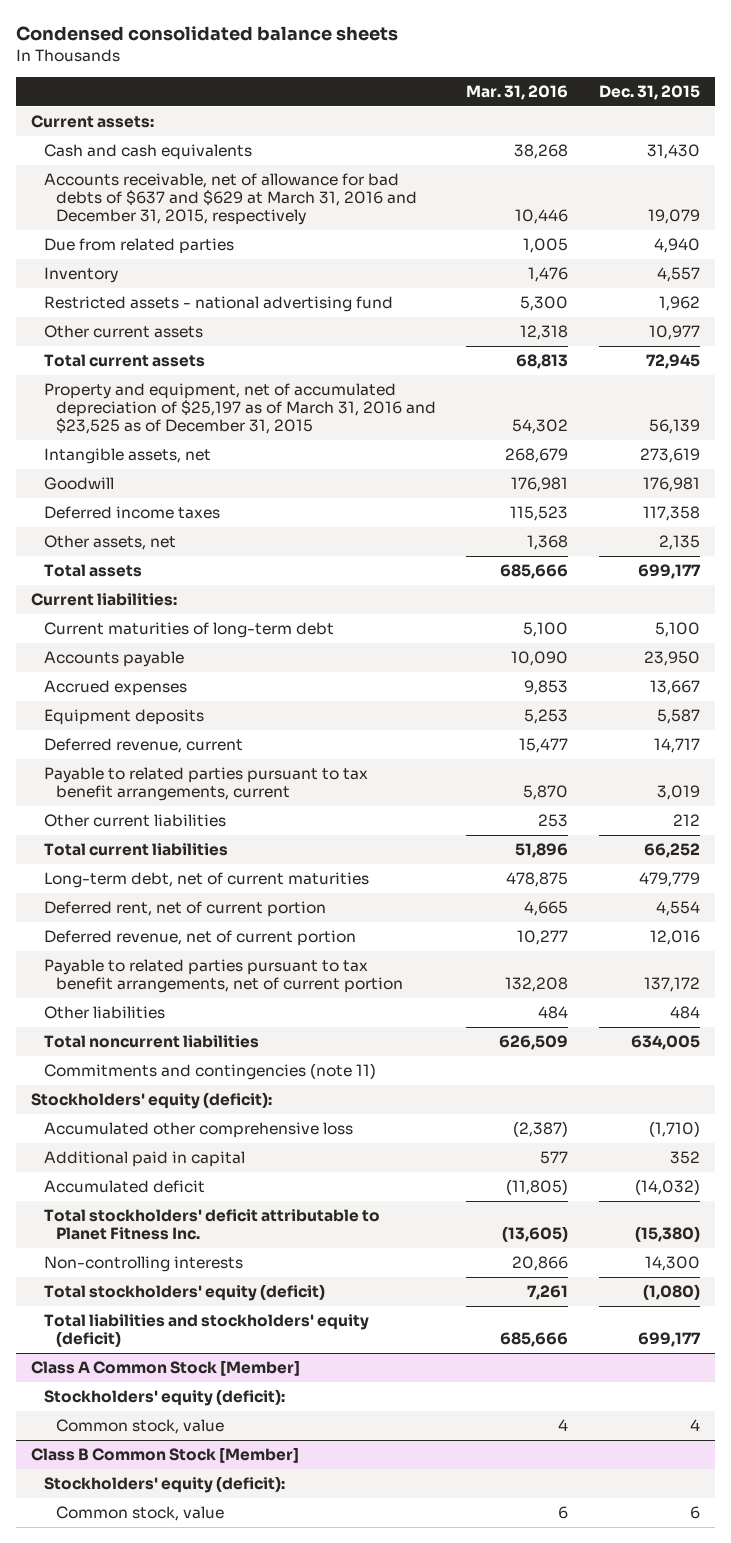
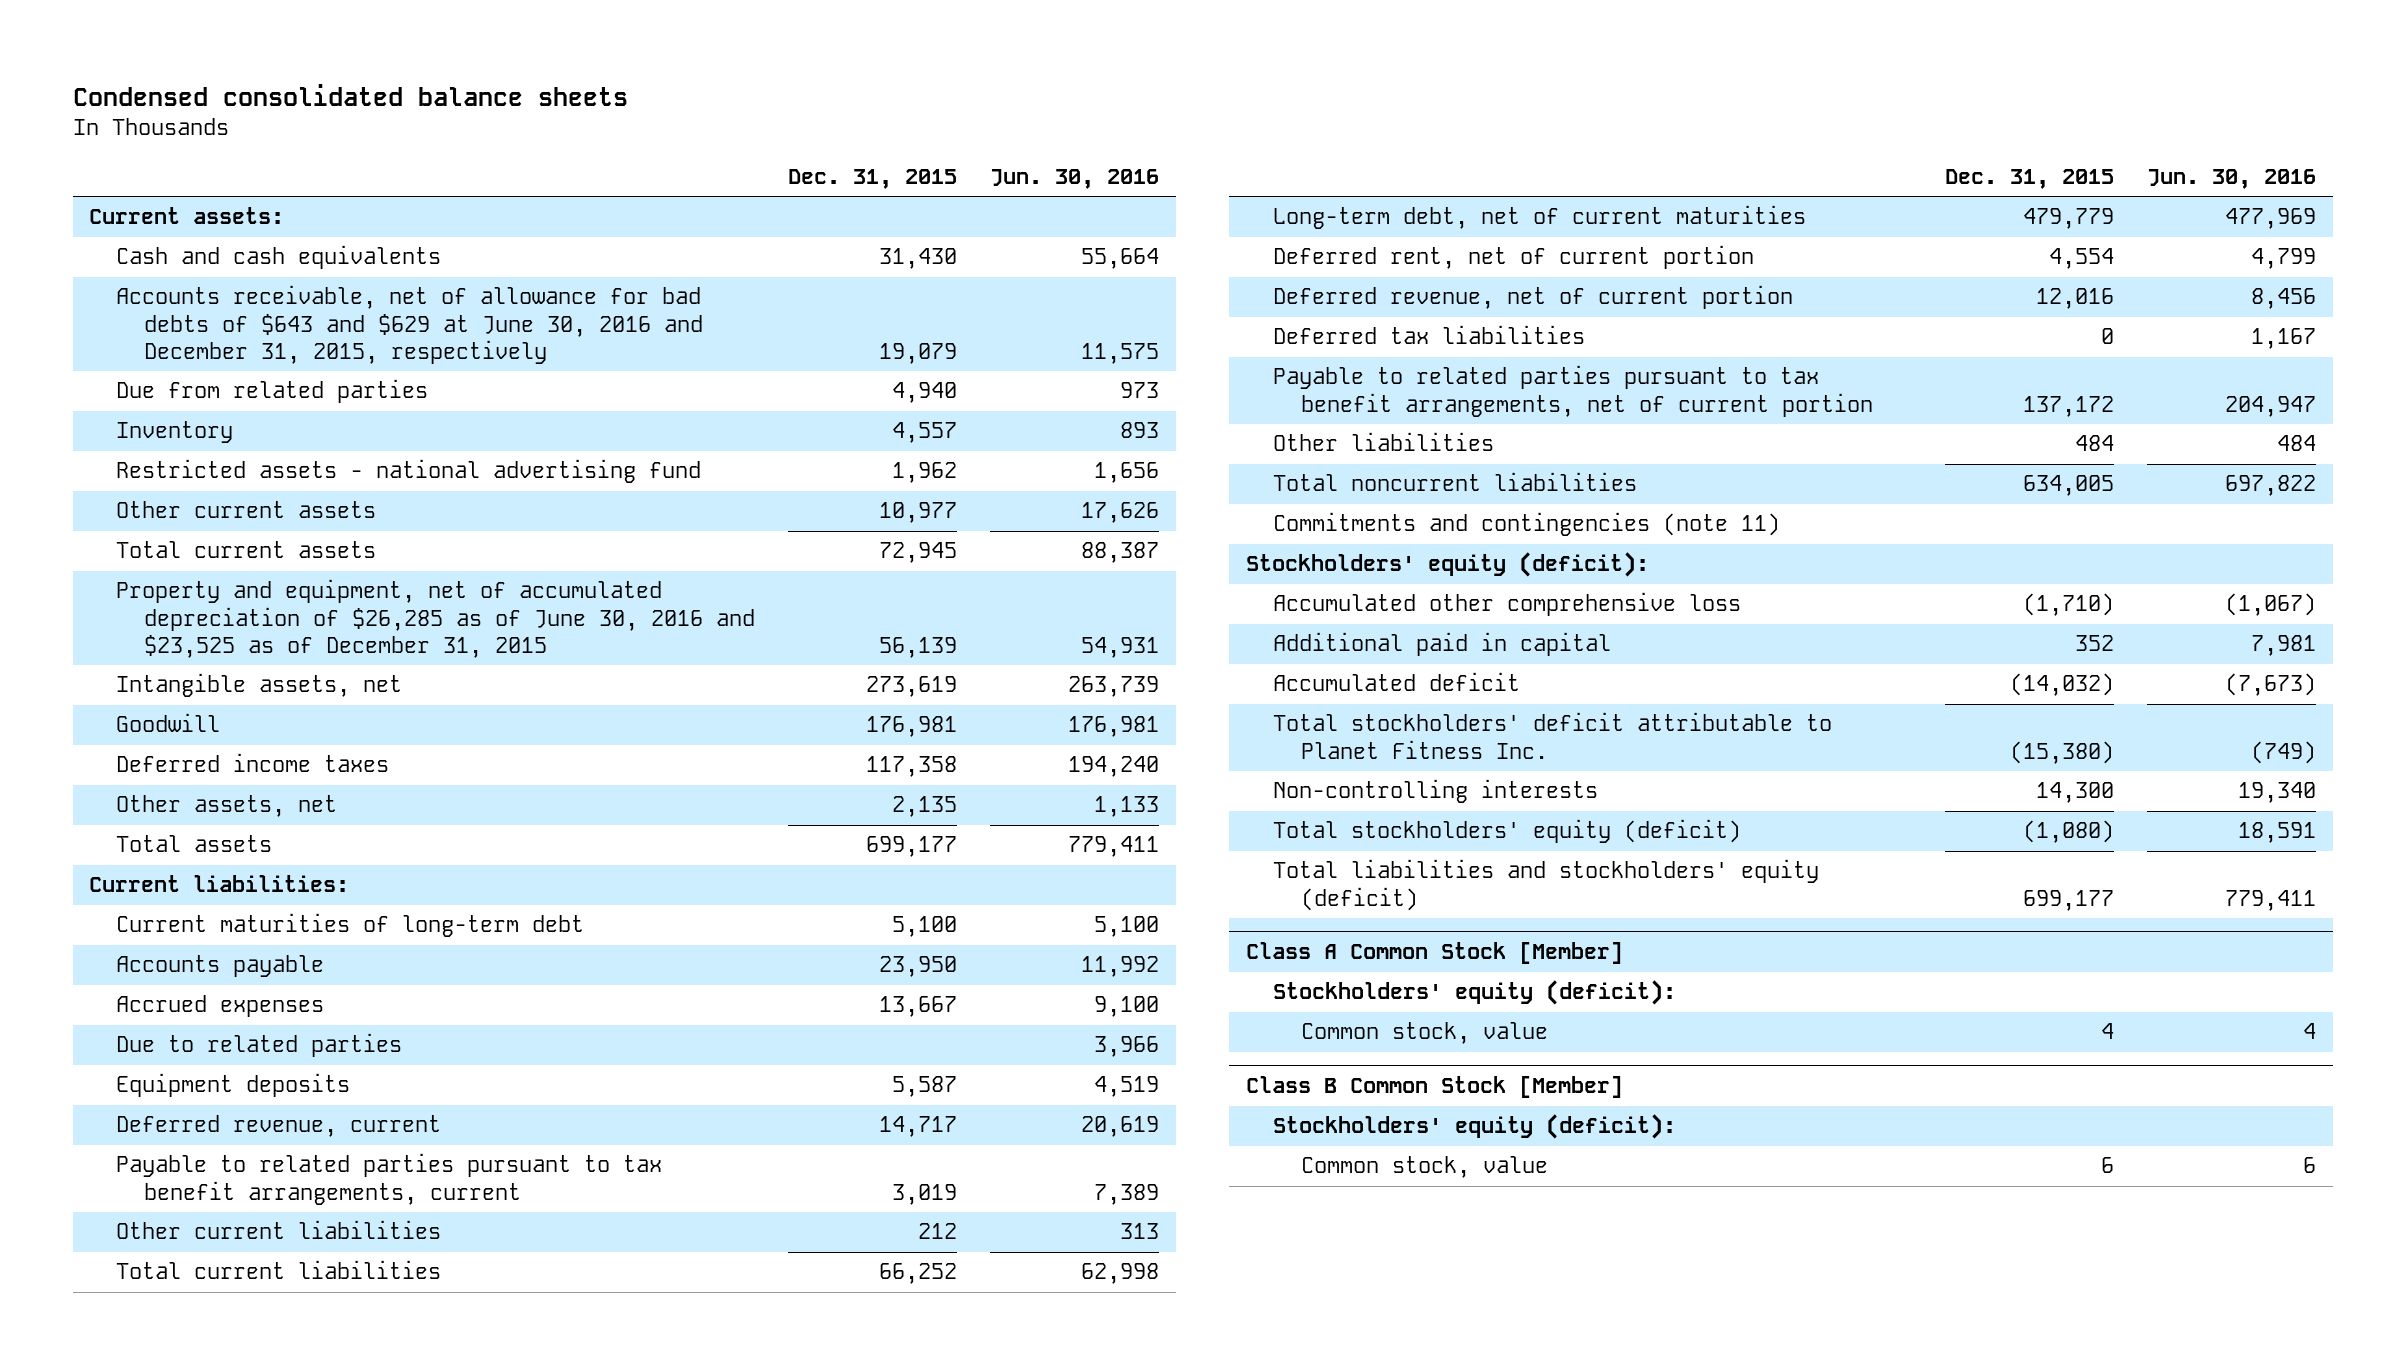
- | Mar. 31, 2016 | Dec. 31, 2015
+ | Dec. 31, 2015 | Jun. 30, 2016
- Accounts receivable, net of allowance for bad debts of $637 and $629 at March 31, 2016 and December 31, 2015, respectively | 10,446 | 19,079
+ Accounts receivable, net of allowance for bad debts of $643 and $629 at June 30, 2016 and December 31, 2015, respectively | 19,079 | 11,575
- Property and equipment, net of accumulated depreciation of $25,197 as of March 31, 2016 and $23,525 as of December 31, 2015 | 54,302 | 56,139
+ Property and equipment, net of accumulated depreciation of $26,285 as of June 30, 2016 and $23,525 as of December 31, 2015 | 56,139 | 54,931
+ Due to related parties | | 3,966
+ Deferred tax liabilities | 0 | 1,167

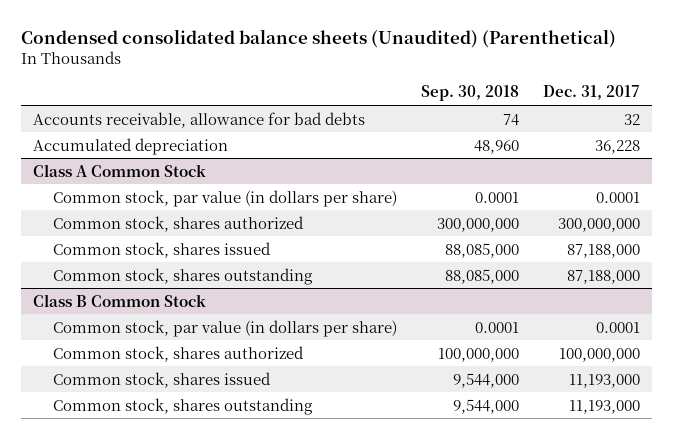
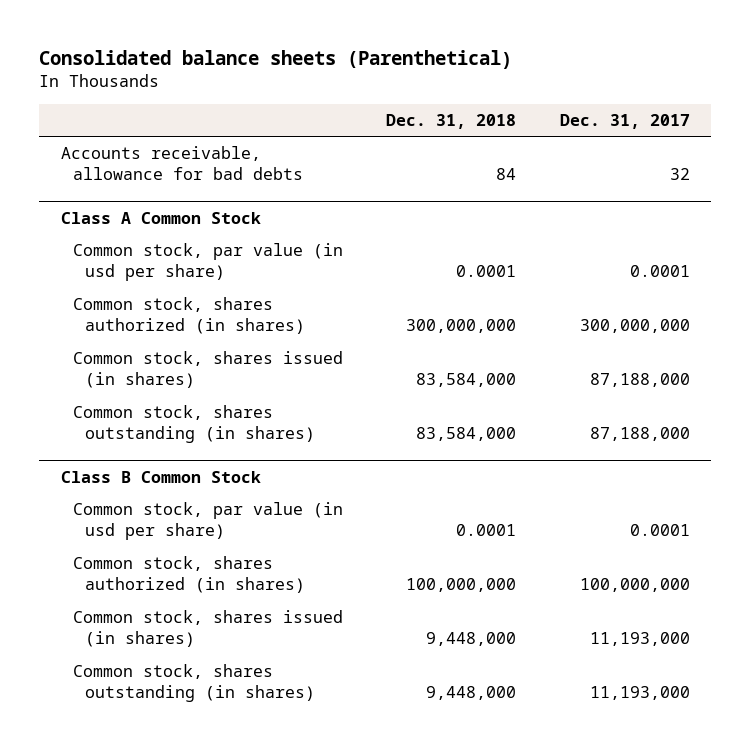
- Condensed consolidated balance sheets (Unaudited) (Parenthetical)
+ Consolidated balance sheets (Parenthetical)
- | Sep. 30, 2018 | Dec. 31, 2017
+ | Dec. 31, 2018 | Dec. 31, 2017
- Accumulated depreciation | 48,960 | 36,228
@ Class A Common Stock
- Common stock, par value (in dollars per share) | 0.0001 | 0.0001
- Common stock, shares authorized | 300,000,000 | 300,000,000
- Common stock, shares issued | 88,085,000 | 87,188,000
- Common stock, shares outstanding | 88,085,000 | 87,188,000
+ Common stock, par value (in usd per share) | 0.0001 | 0.0001
+ Common stock, shares authorized (in shares) | 300,000,000 | 300,000,000
+ Common stock, shares issued (in shares) | 83,584,000 | 87,188,000
+ Common stock, shares outstanding (in shares) | 83,584,000 | 87,188,000
@ Class B Common Stock
- Common stock, par value (in dollars per share) | 0.0001 | 0.0001
- Common stock, shares authorized | 100,000,000 | 100,000,000
- Common stock, shares issued | 9,544,000 | 11,193,000
- Common stock, shares outstanding | 9,544,000 | 11,193,000
+ Common stock, par value (in usd per share) | 0.0001 | 0.0001
+ Common stock, shares authorized (in shares) | 100,000,000 | 100,000,000
+ Common stock, shares issued (in shares) | 9,448,000 | 11,193,000
+ Common stock, shares outstanding (in shares) | 9,448,000 | 11,193,000

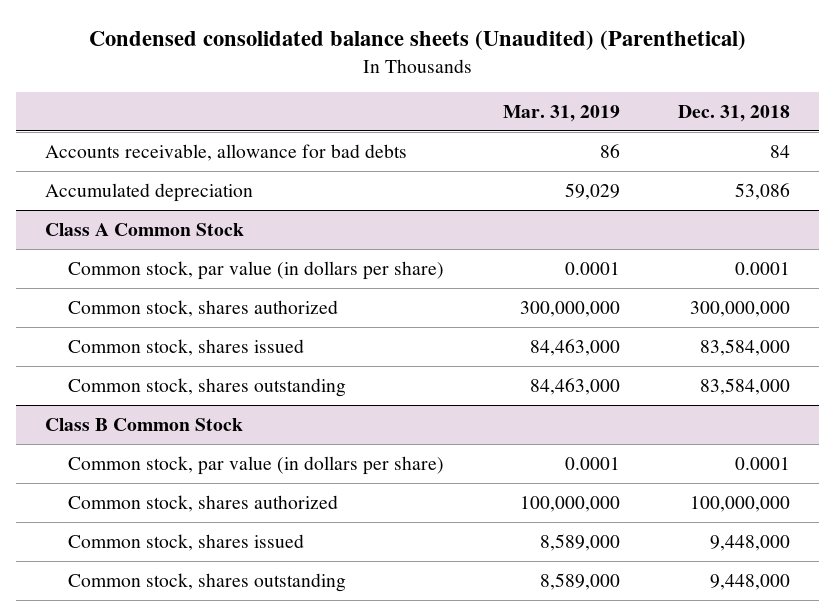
- Consolidated balance sheets (Parenthetical)
+ Condensed consolidated balance sheets (Unaudited) (Parenthetical)
- | Dec. 31, 2018 | Dec. 31, 2017
+ | Mar. 31, 2019 | Dec. 31, 2018
+ Accumulated depreciation | 59,029 | 53,086
@ Class A Common Stock
- Common stock, par value (in usd per share) | 0.0001 | 0.0001
- Common stock, shares authorized (in shares) | 300,000,000 | 300,000,000
- Common stock, shares issued (in shares) | 83,584,000 | 87,188,000
- Common stock, shares outstanding (in shares) | 83,584,000 | 87,188,000
+ Common stock, par value (in dollars per share) | 0.0001 | 0.0001
+ Common stock, shares authorized | 300,000,000 | 300,000,000
+ Common stock, shares issued | 84,463,000 | 83,584,000
+ Common stock, shares outstanding | 84,463,000 | 83,584,000
@ Class B Common Stock
- Common stock, par value (in usd per share) | 0.0001 | 0.0001
- Common stock, shares authorized (in shares) | 100,000,000 | 100,000,000
- Common stock, shares issued (in shares) | 9,448,000 | 11,193,000
- Common stock, shares outstanding (in shares) | 9,448,000 | 11,193,000
+ Common stock, par value (in dollars per share) | 0.0001 | 0.0001
+ Common stock, shares authorized | 100,000,000 | 100,000,000
+ Common stock, shares issued | 8,589,000 | 9,448,000
+ Common stock, shares outstanding | 8,589,000 | 9,448,000

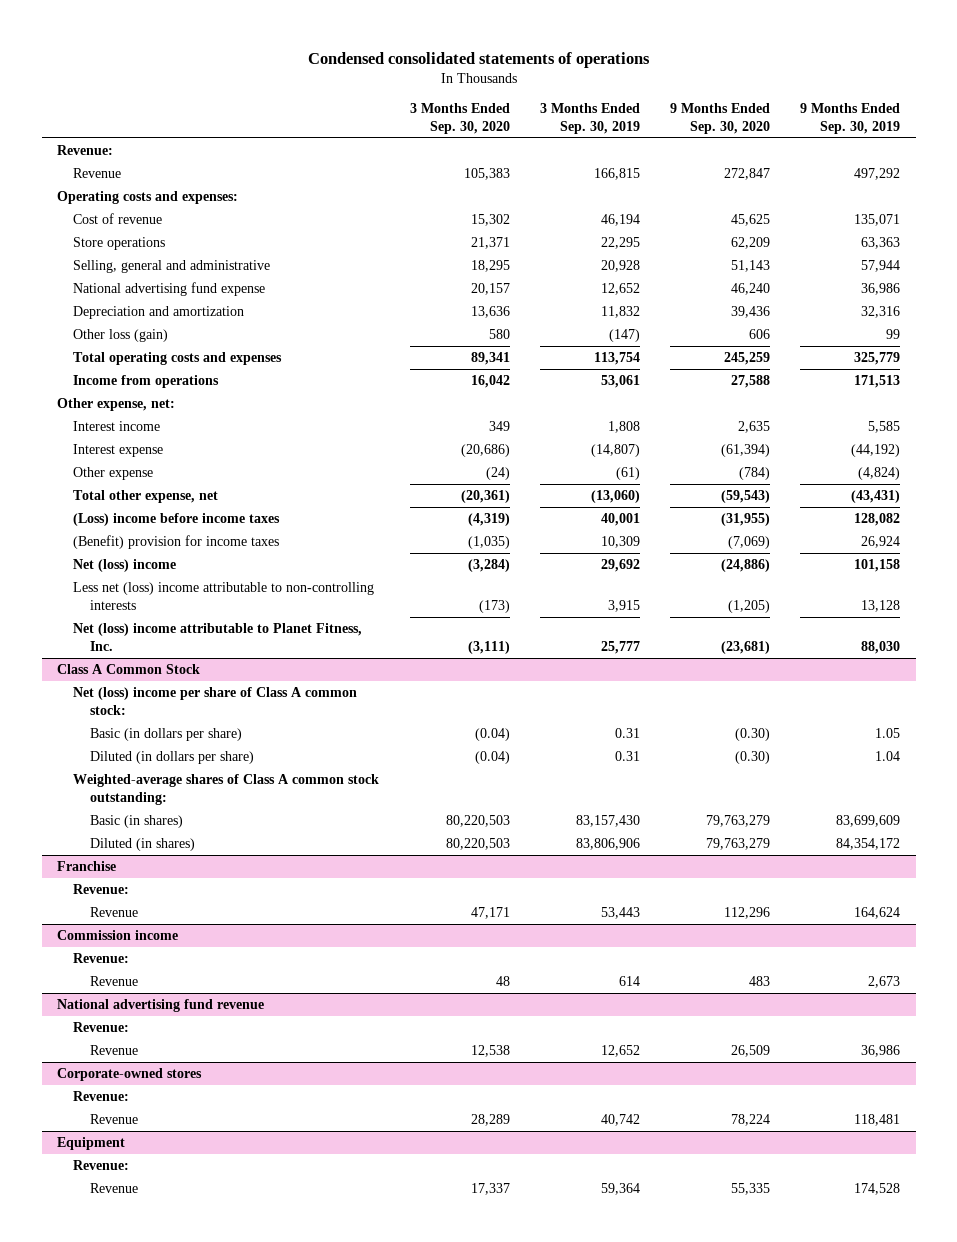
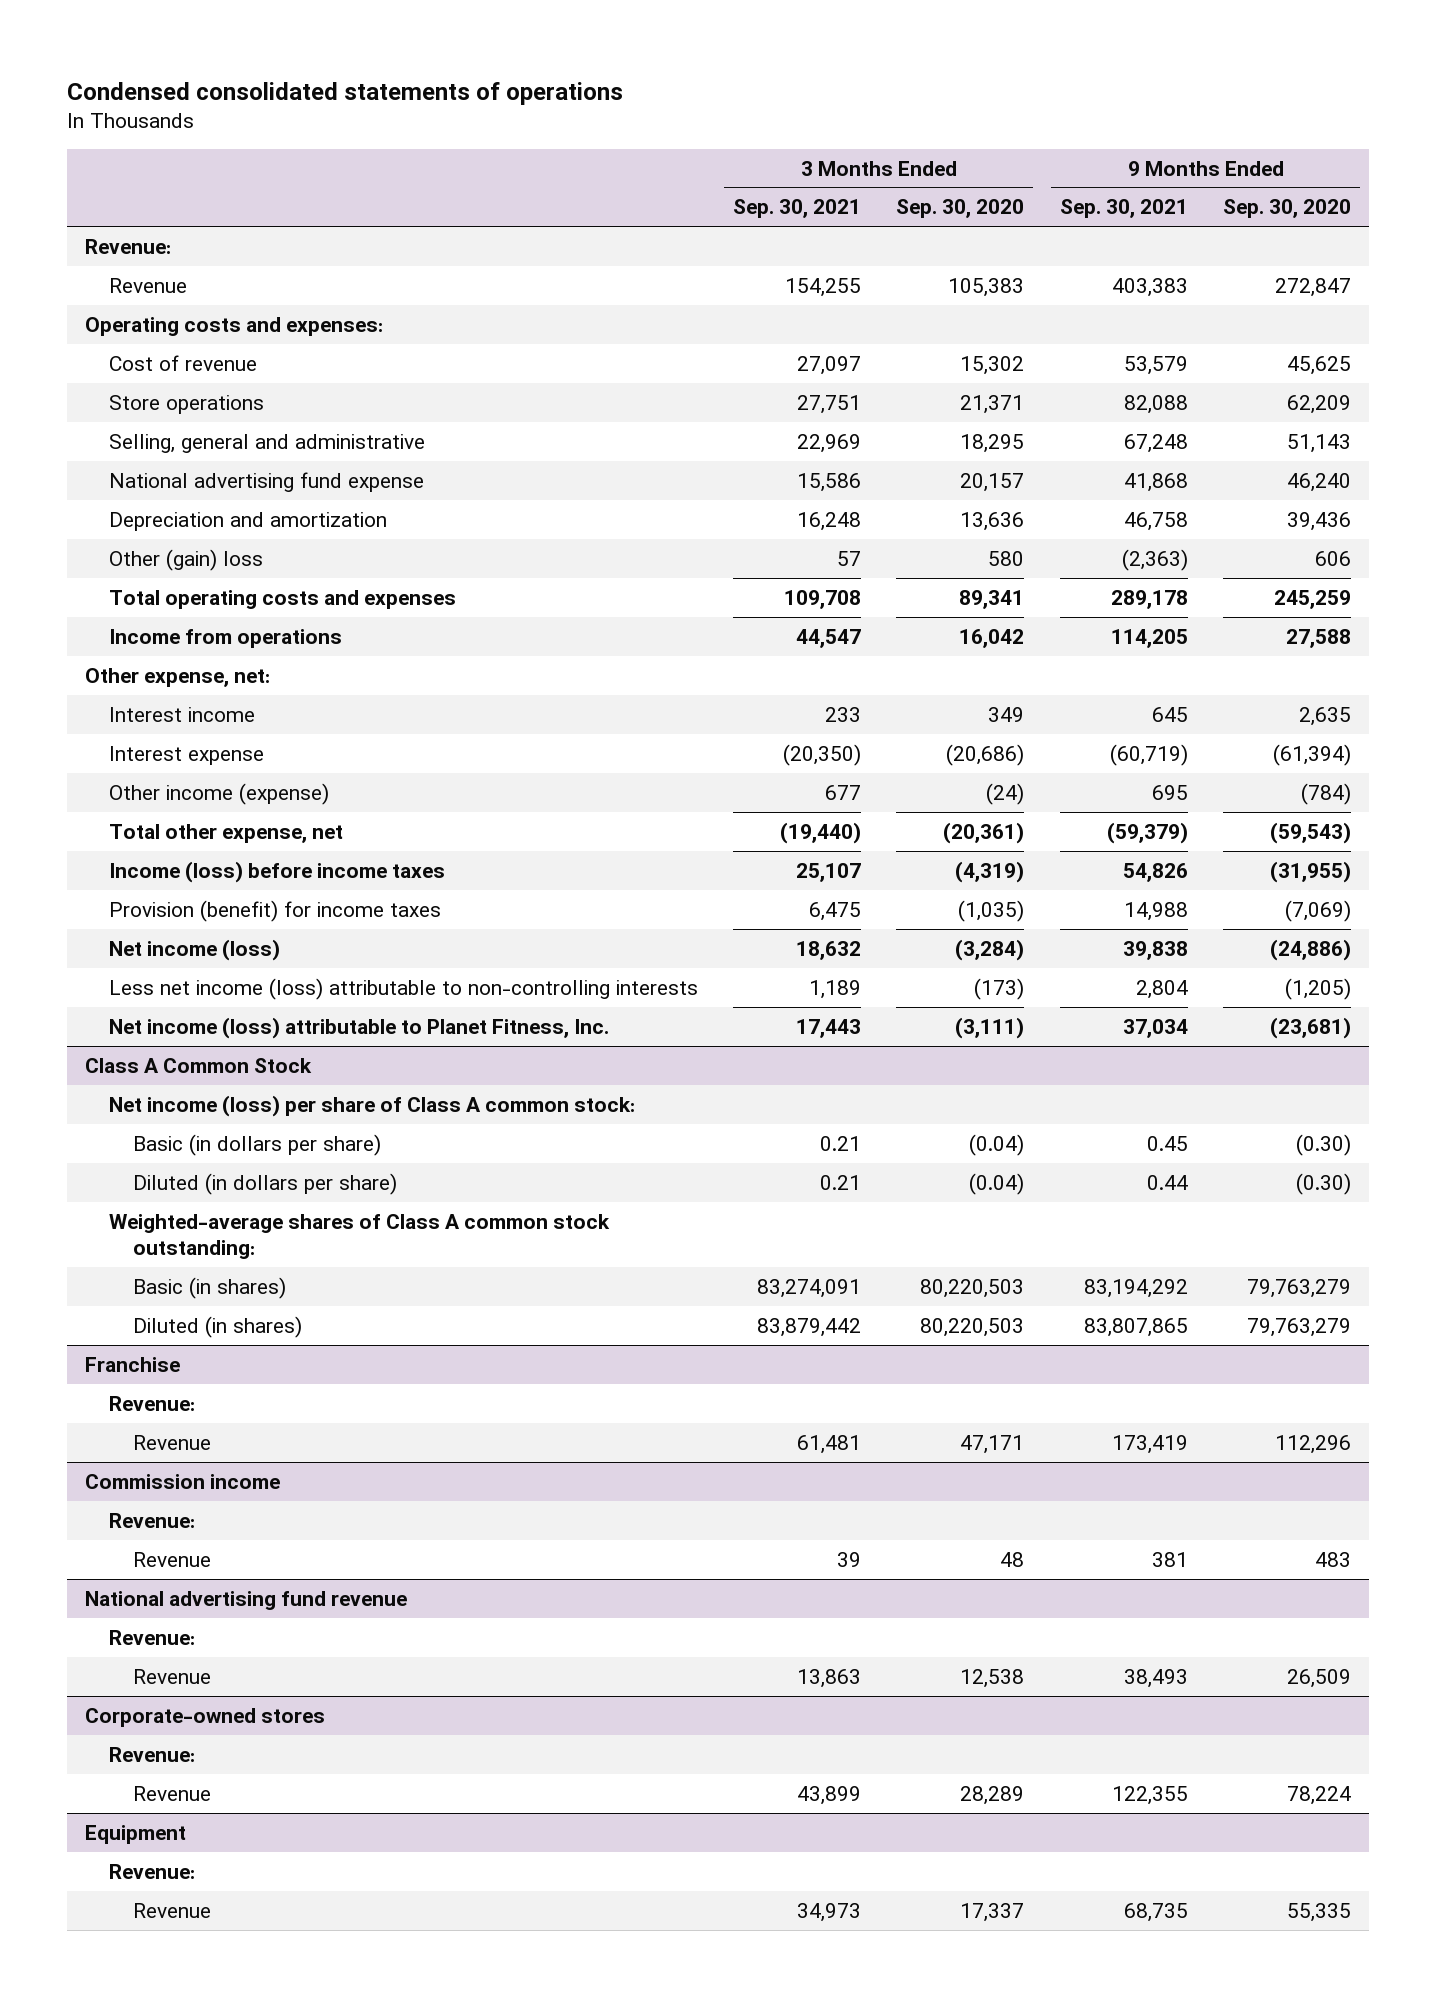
- | 3 Months Ended Sep. 30, 2020 | 3 Months Ended Sep. 30, 2019 | 9 Months Ended Sep. 30, 2020 | 9 Months Ended Sep. 30, 2019
+ | 3 Months Ended Sep. 30, 2021 | 3 Months Ended Sep. 30, 2020 | 9 Months Ended Sep. 30, 2021 | 9 Months Ended Sep. 30, 2020
- Other loss (gain) | 580 | (147) | 606 | 99
+ Other (gain) loss | 57 | 580 | (2,363) | 606
- Other expense | (24) | (61) | (784) | (4,824)
+ Other income (expense) | 677 | (24) | 695 | (784)
- (Loss) income before income taxes | (4,319) | 40,001 | (31,955) | 128,082
- (Benefit) provision for income taxes | (1,035) | 10,309 | (7,069) | 26,924
- Net (loss) income | (3,284) | 29,692 | (24,886) | 101,158
- Less net (loss) income attributable to non-controlling interests | (173) | 3,915 | (1,205) | 13,128
- Net (loss) income attributable to Planet Fitness, Inc. | (3,111) | 25,777 | (23,681) | 88,030
+ Income (loss) before income taxes | 25,107 | (4,319) | 54,826 | (31,955)
+ Provision (benefit) for income taxes | 6,475 | (1,035) | 14,988 | (7,069)
+ Net income (loss) | 18,632 | (3,284) | 39,838 | (24,886)
+ Less net income (loss) attributable to non-controlling interests | 1,189 | (173) | 2,804 | (1,205)
+ Net income (loss) attributable to Planet Fitness, Inc. | 17,443 | (3,111) | 37,034 | (23,681)
@ Class A Common Stock
- Net (loss) income per share of Class A common stock:
+ Net income (loss) per share of Class A common stock:

